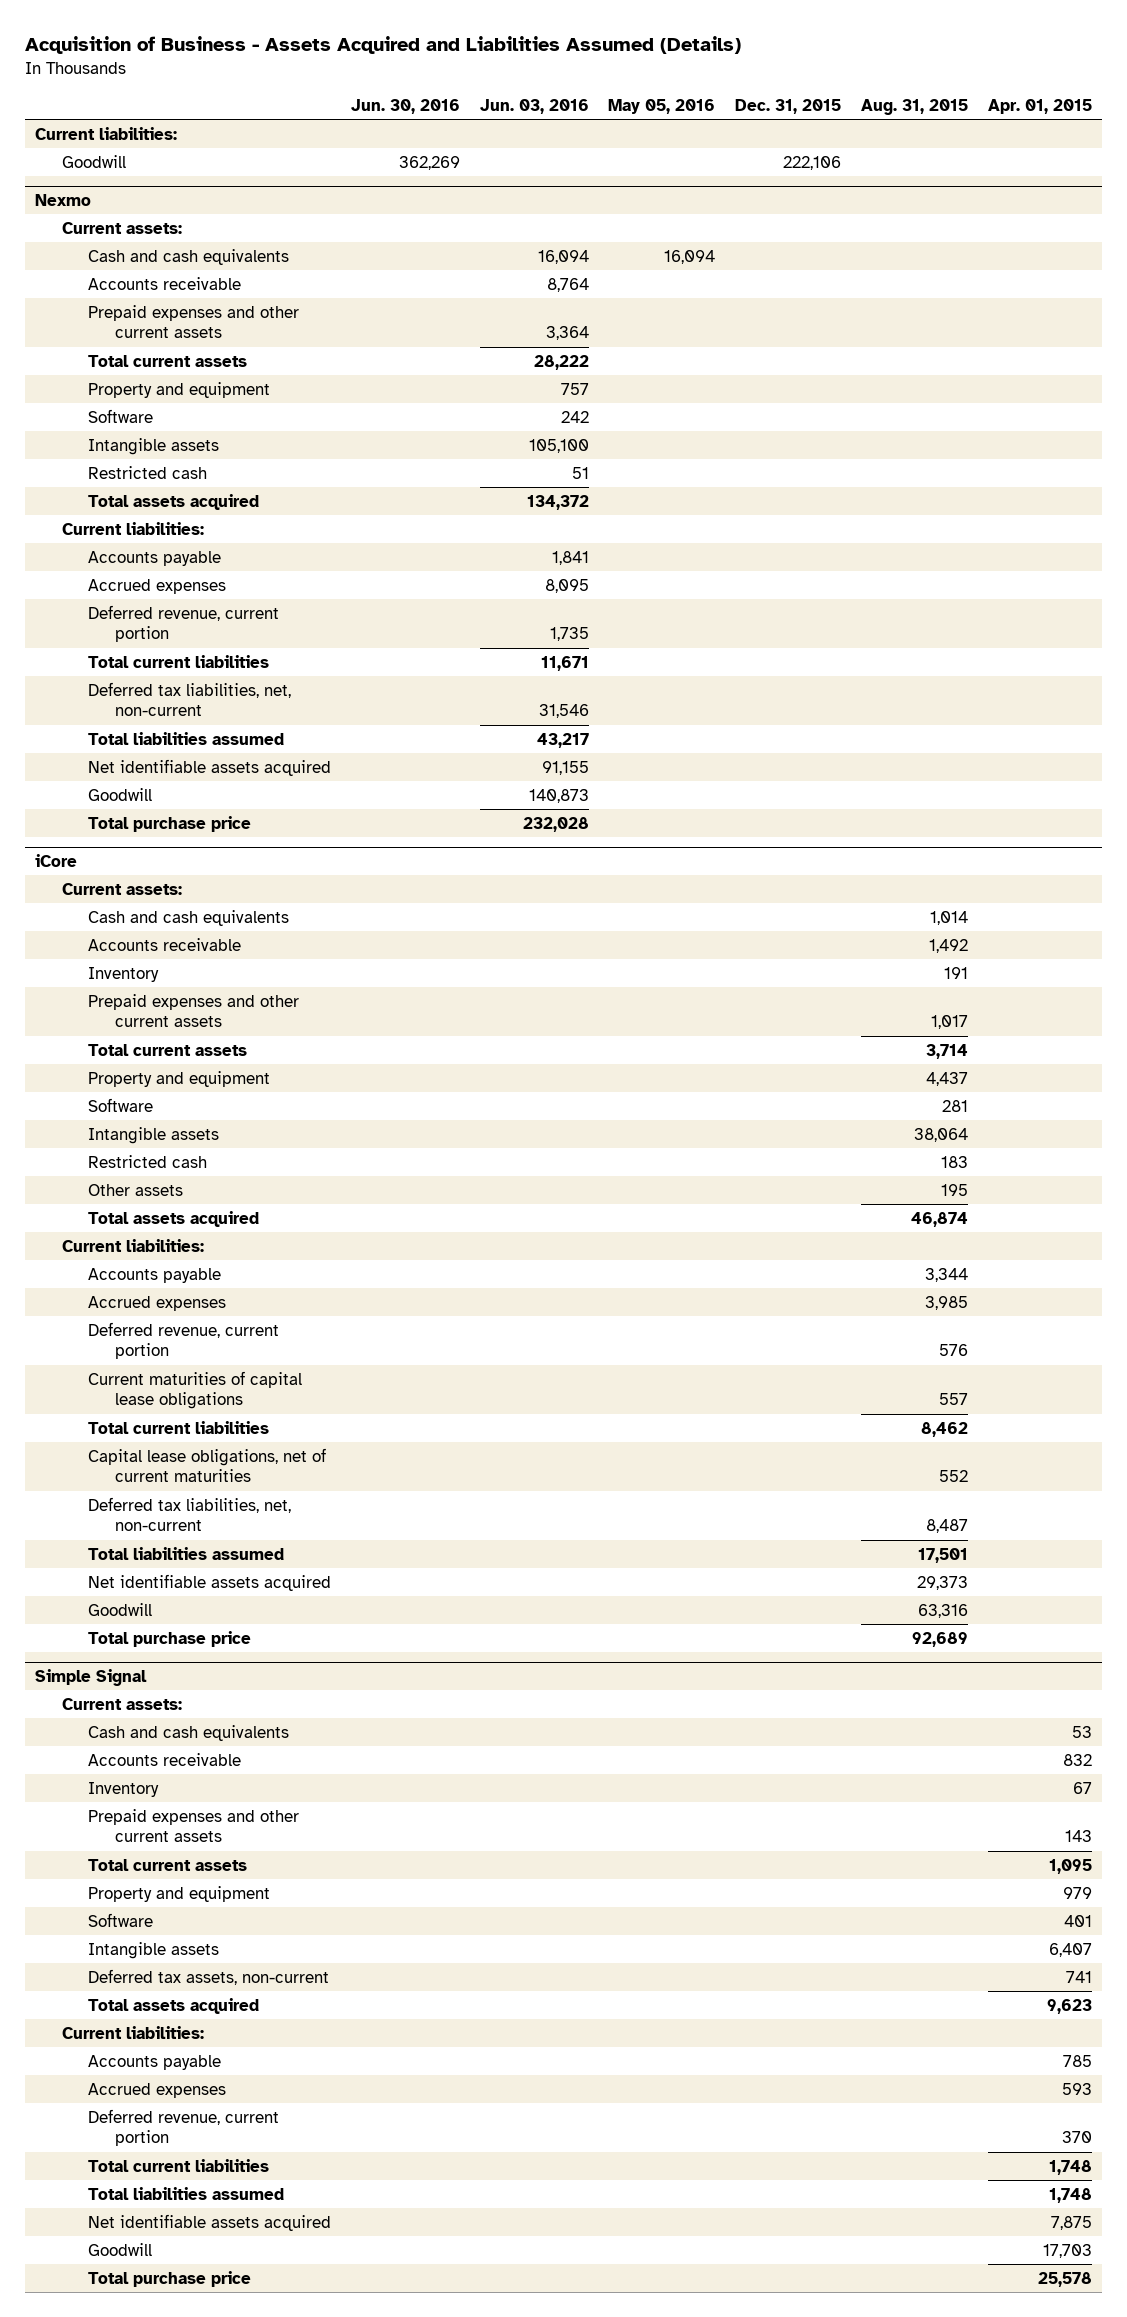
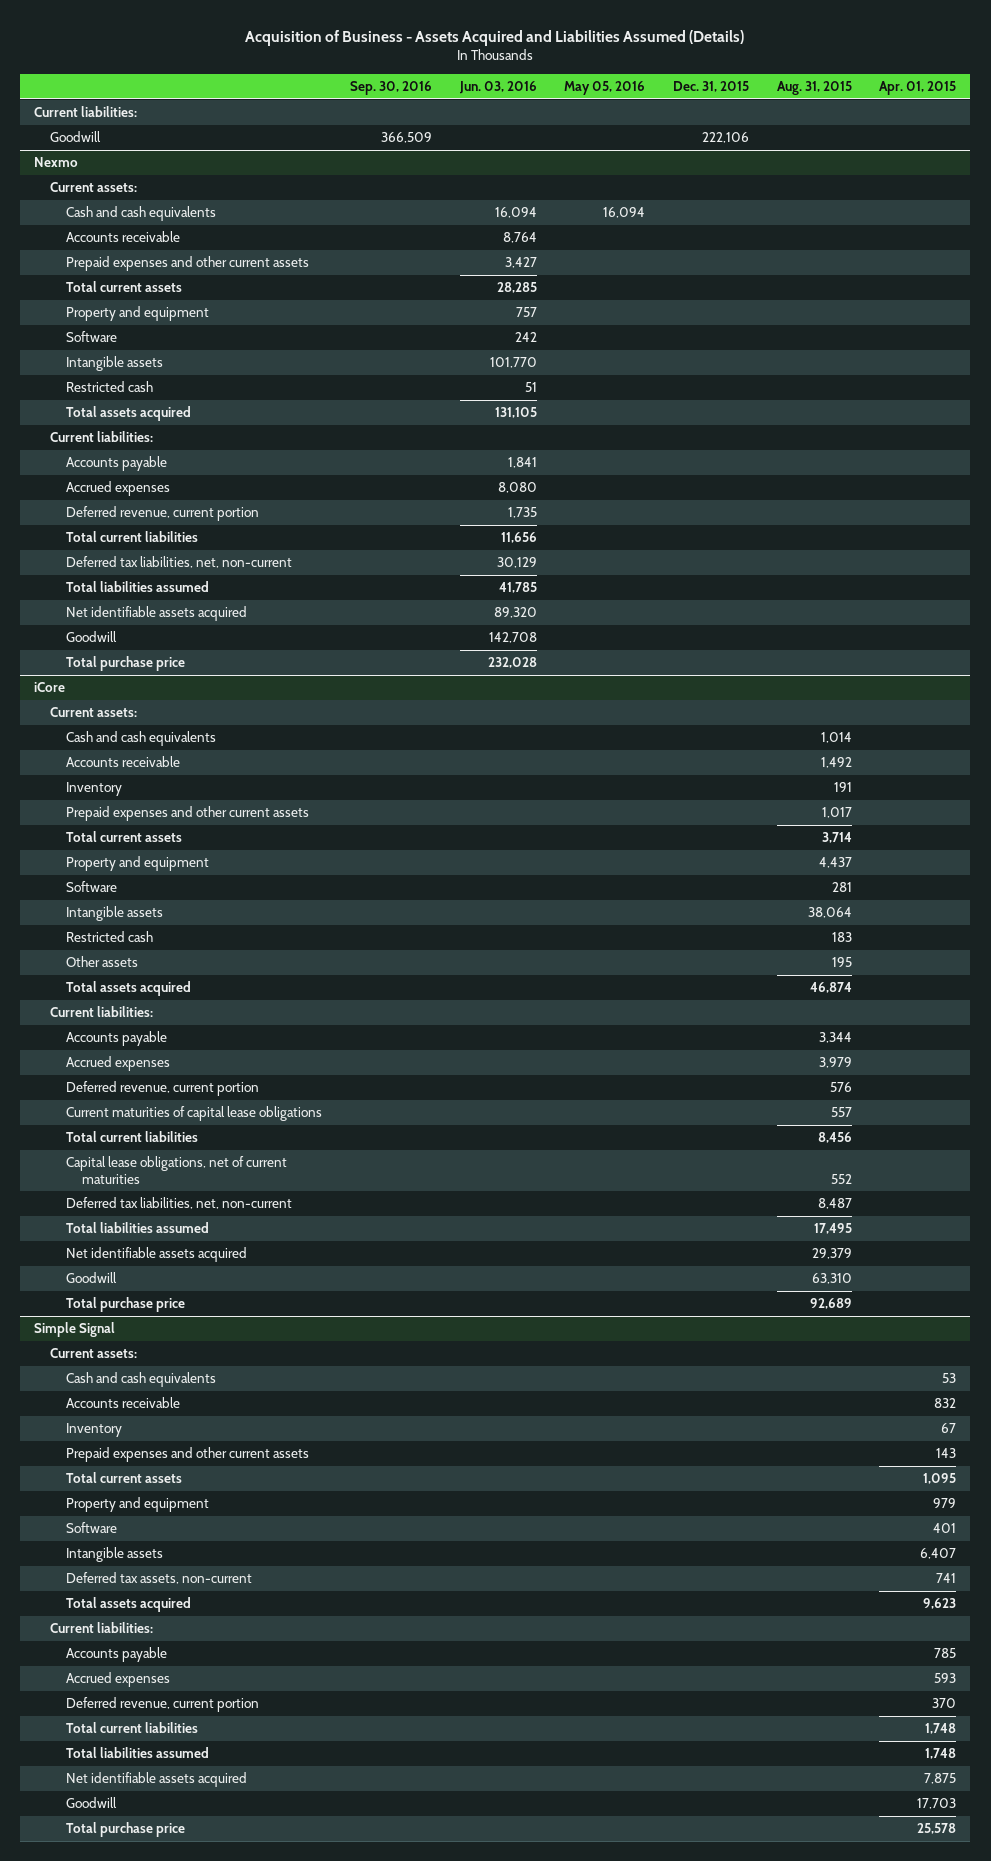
- | Jun. 30, 2016 | Jun. 03, 2016 | May 05, 2016 | Dec. 31, 2015 | Aug. 31, 2015 | Apr. 01, 2015
+ | Sep. 30, 2016 | Jun. 03, 2016 | May 05, 2016 | Dec. 31, 2015 | Aug. 31, 2015 | Apr. 01, 2015
@ Nexmo
- Prepaid expenses and other current assets | | 3,364 | | | |
- Total current assets | | 28,222 | | | |
+ Prepaid expenses and other current assets | | 3,427 | | | |
+ Total current assets | | 28,285 | | | |
- Intangible assets | | 105,100 | | | |
+ Intangible assets | | 101,770 | | | |
- Total assets acquired | | 134,372 | | | |
+ Total assets acquired | | 131,105 | | | |
- Accrued expenses | | 8,095 | | | |
+ Accrued expenses | | 8,080 | | | |
- Total current liabilities | | 11,671 | | | |
- Deferred tax liabilities, net, non-current | | 31,546 | | | |
- Total liabilities assumed | | 43,217 | | | |
- Net identifiable assets acquired | | 91,155 | | | |
- Goodwill | | 140,873 | | | |
+ Total current liabilities | | 11,656 | | | |
+ Deferred tax liabilities, net, non-current | | 30,129 | | | |
+ Total liabilities assumed | | 41,785 | | | |
+ Net identifiable assets acquired | | 89,320 | | | |
+ Goodwill | | 142,708 | | | |
@ iCore
- Accrued expenses | | | | | 3,985 |
+ Accrued expenses | | | | | 3,979 |
- Total current liabilities | | | | | 8,462 |
+ Total current liabilities | | | | | 8,456 |
- Total liabilities assumed | | | | | 17,501 |
- Net identifiable assets acquired | | | | | 29,373 |
- Goodwill | | | | | 63,316 |
+ Total liabilities assumed | | | | | 17,495 |
+ Net identifiable assets acquired | | | | | 29,379 |
+ Goodwill | | | | | 63,310 |

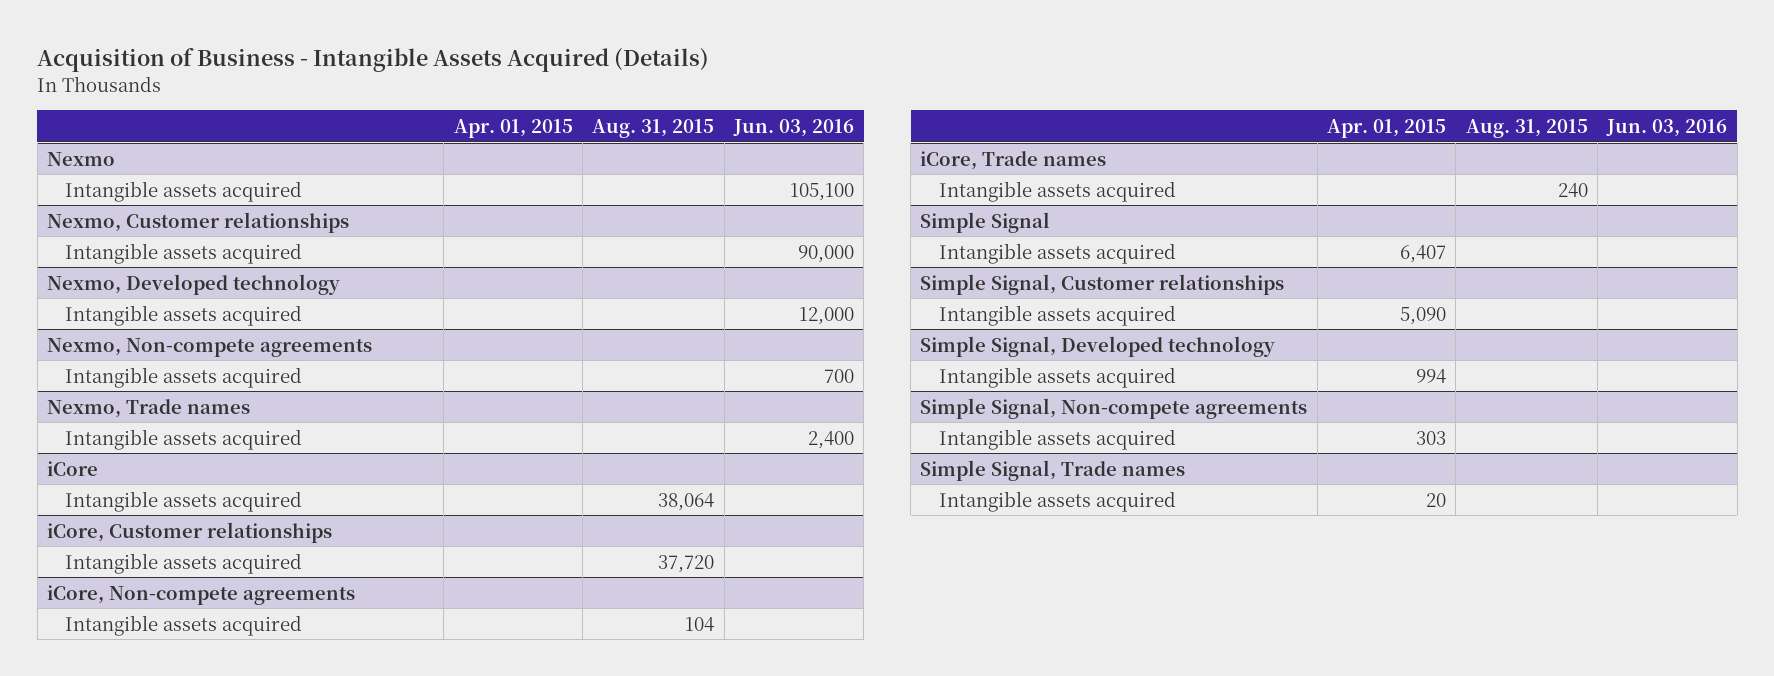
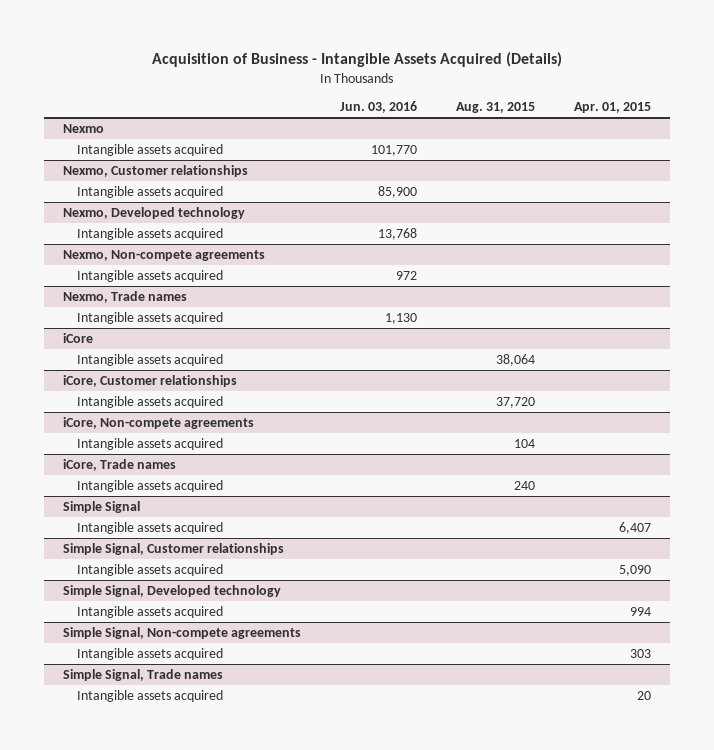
- | Apr. 01, 2015 | Aug. 31, 2015 | Jun. 03, 2016
+ | Jun. 03, 2016 | Aug. 31, 2015 | Apr. 01, 2015
@ Nexmo
- Intangible assets acquired | | | 105,100
+ Intangible assets acquired | 101,770 | |
@ Nexmo, Customer relationships
- Intangible assets acquired | | | 90,000
+ Intangible assets acquired | 85,900 | |
@ Nexmo, Developed technology
- Intangible assets acquired | | | 12,000
+ Intangible assets acquired | 13,768 | |
@ Nexmo, Non-compete agreements
- Intangible assets acquired | | | 700
+ Intangible assets acquired | 972 | |
@ Nexmo, Trade names
- Intangible assets acquired | | | 2,400
+ Intangible assets acquired | 1,130 | |

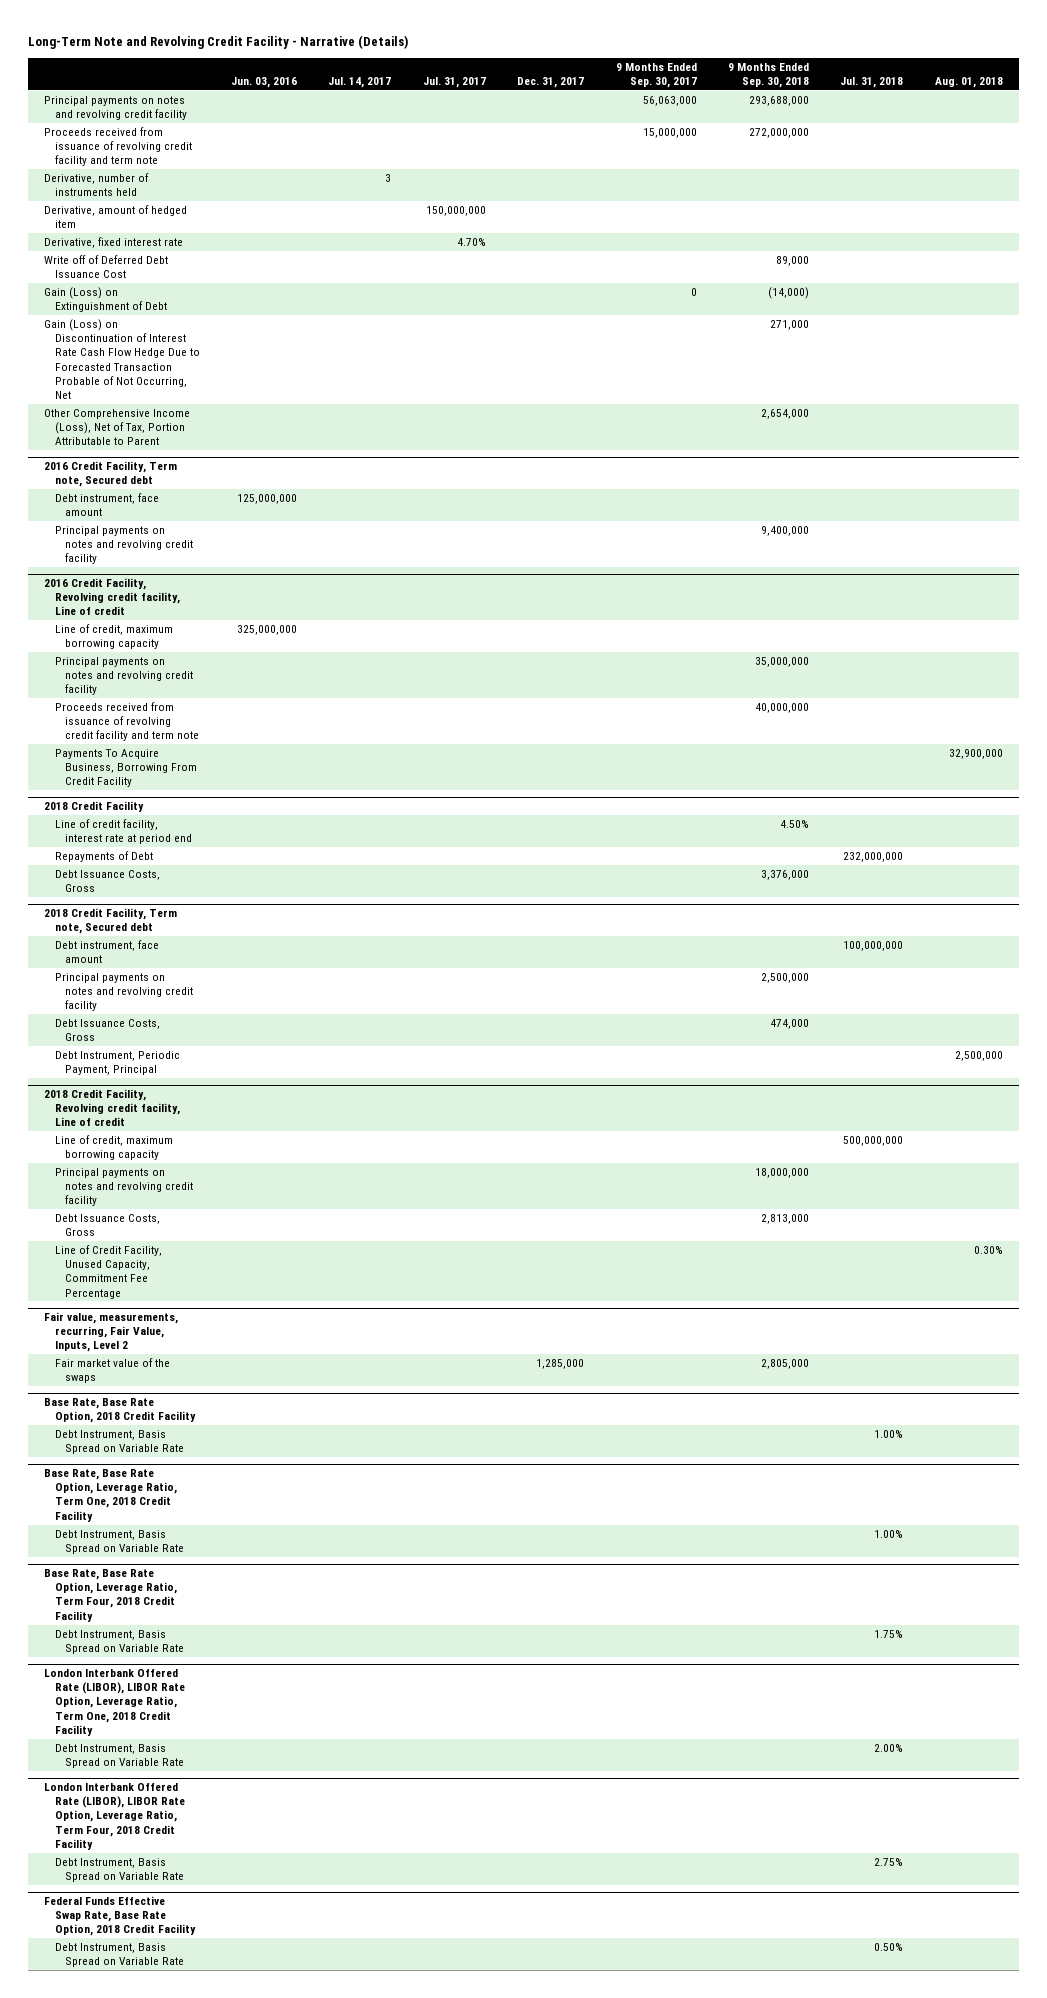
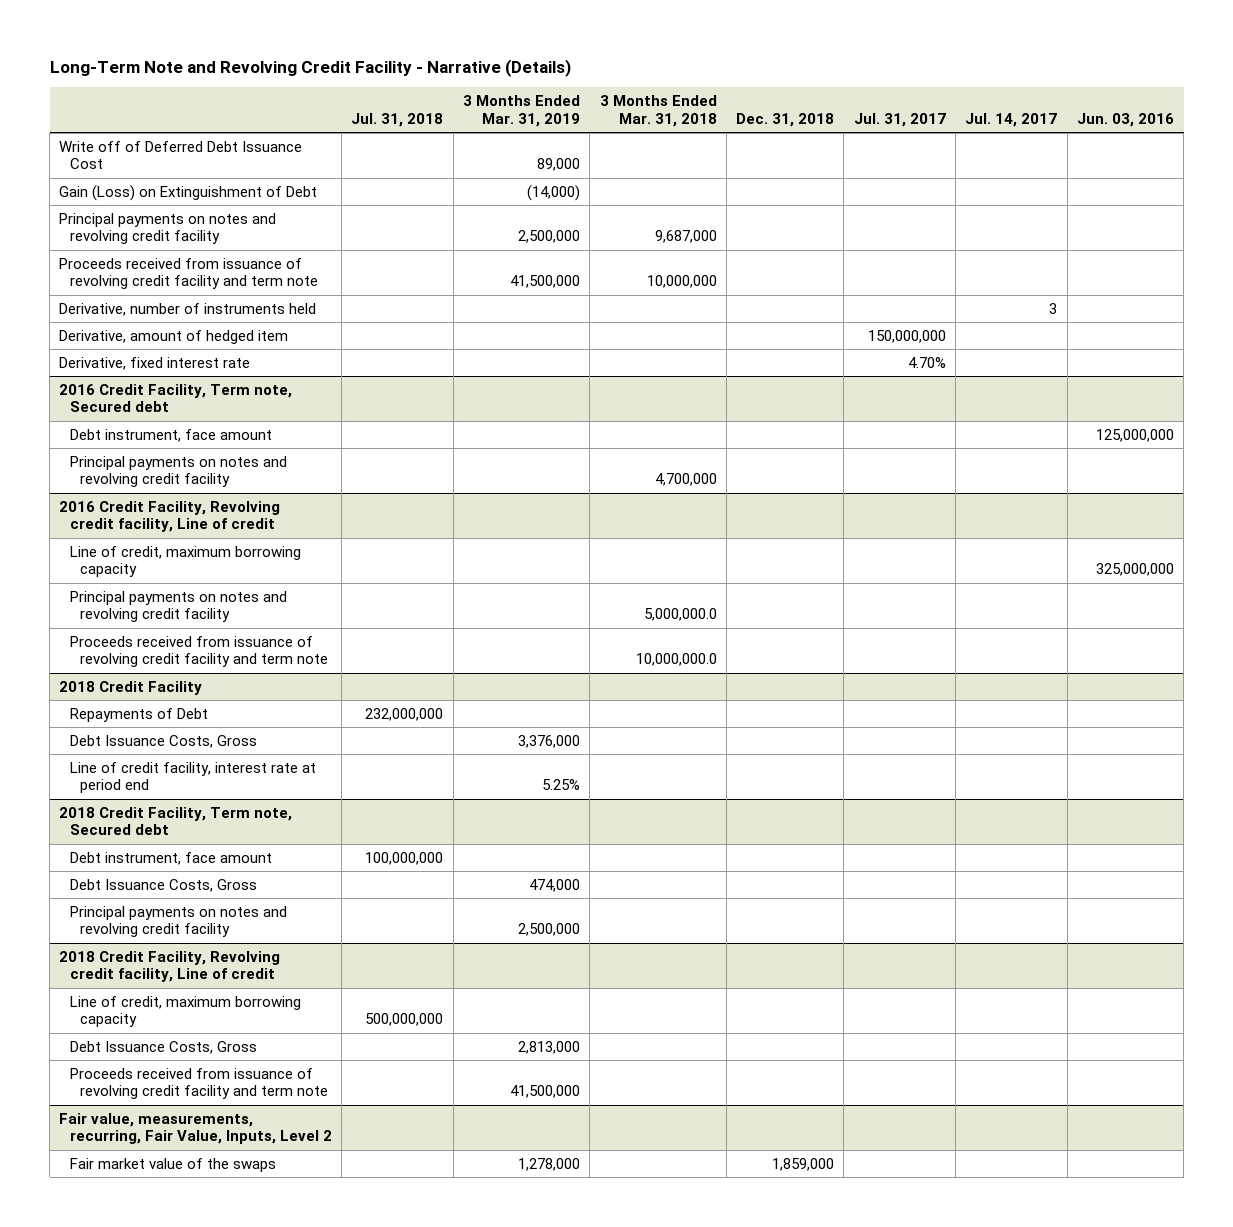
- | Jun. 03, 2016 | Jul. 14, 2017 | Jul. 31, 2017 | Dec. 31, 2017 | 9 Months Ended Sep. 30, 2017 | 9 Months Ended Sep. 30, 2018 | Jul. 31, 2018 | Aug. 01, 2018
+ | Jul. 31, 2018 | 3 Months Ended Mar. 31, 2019 | 3 Months Ended Mar. 31, 2018 | Dec. 31, 2018 | Jul. 31, 2017 | Jul. 14, 2017 | Jun. 03, 2016
moved up: Write off of Deferred Debt Issuance Cost | | 89,000 | | | | |
moved up: Gain (Loss) on Extinguishment of Debt | | (14,000) | | | | |
- Gain (Loss) on Discontinuation of Interest Rate Cash Flow Hedge Due to Forecasted Transaction Probable of Not Occurring, Net | | | | | | 271,000 | |
- Other Comprehensive Income (Loss), Net of Tax, Portion Attributable to Parent | | | | | | 2,654,000 | |
@ 2016 Credit Facility, Revolving credit facility, Line of credit
- Payments To Acquire Business, Borrowing From Credit Facility | | | | | | | | 32,900,000
@ 2018 Credit Facility
moved down: Line of credit facility, interest rate at period end | | 5.25% | | | | |
@ 2018 Credit Facility, Term note, Secured debt
- Debt Instrument, Periodic Payment, Principal | | | | | | | | 2,500,000
moved down: Principal payments on notes and revolving credit facility | | 2,500,000 | | | | |
@ 2018 Credit Facility, Revolving credit facility, Line of credit
- Principal payments on notes and revolving credit facility | | | | | | 18,000,000 | |
- Line of Credit Facility, Unused Capacity, Commitment Fee Percentage | | | | | | | | 0.30%
+ Proceeds received from issuance of revolving credit facility and term note | | 41,500,000 | | | | |
- Base Rate, Base Rate Option, 2018 Credit Facility
- Debt Instrument, Basis Spread on Variable Rate | | | | | | | 1.00% |
- Base Rate, Base Rate Option, Leverage Ratio, Term One, 2018 Credit Facility
- Debt Instrument, Basis Spread on Variable Rate | | | | | | | 1.00% |
- Base Rate, Base Rate Option, Leverage Ratio, Term Four, 2018 Credit Facility
- Debt Instrument, Basis Spread on Variable Rate | | | | | | | 1.75% |
- London Interbank Offered Rate (LIBOR), LIBOR Rate Option, Leverage Ratio, Term One, 2018 Credit Facility
- Debt Instrument, Basis Spread on Variable Rate | | | | | | | 2.00% |
- London Interbank Offered Rate (LIBOR), LIBOR Rate Option, Leverage Ratio, Term Four, 2018 Credit Facility
- Debt Instrument, Basis Spread on Variable Rate | | | | | | | 2.75% |
- Federal Funds Effective Swap Rate, Base Rate Option, 2018 Credit Facility
- Debt Instrument, Basis Spread on Variable Rate | | | | | | | 0.50% |

